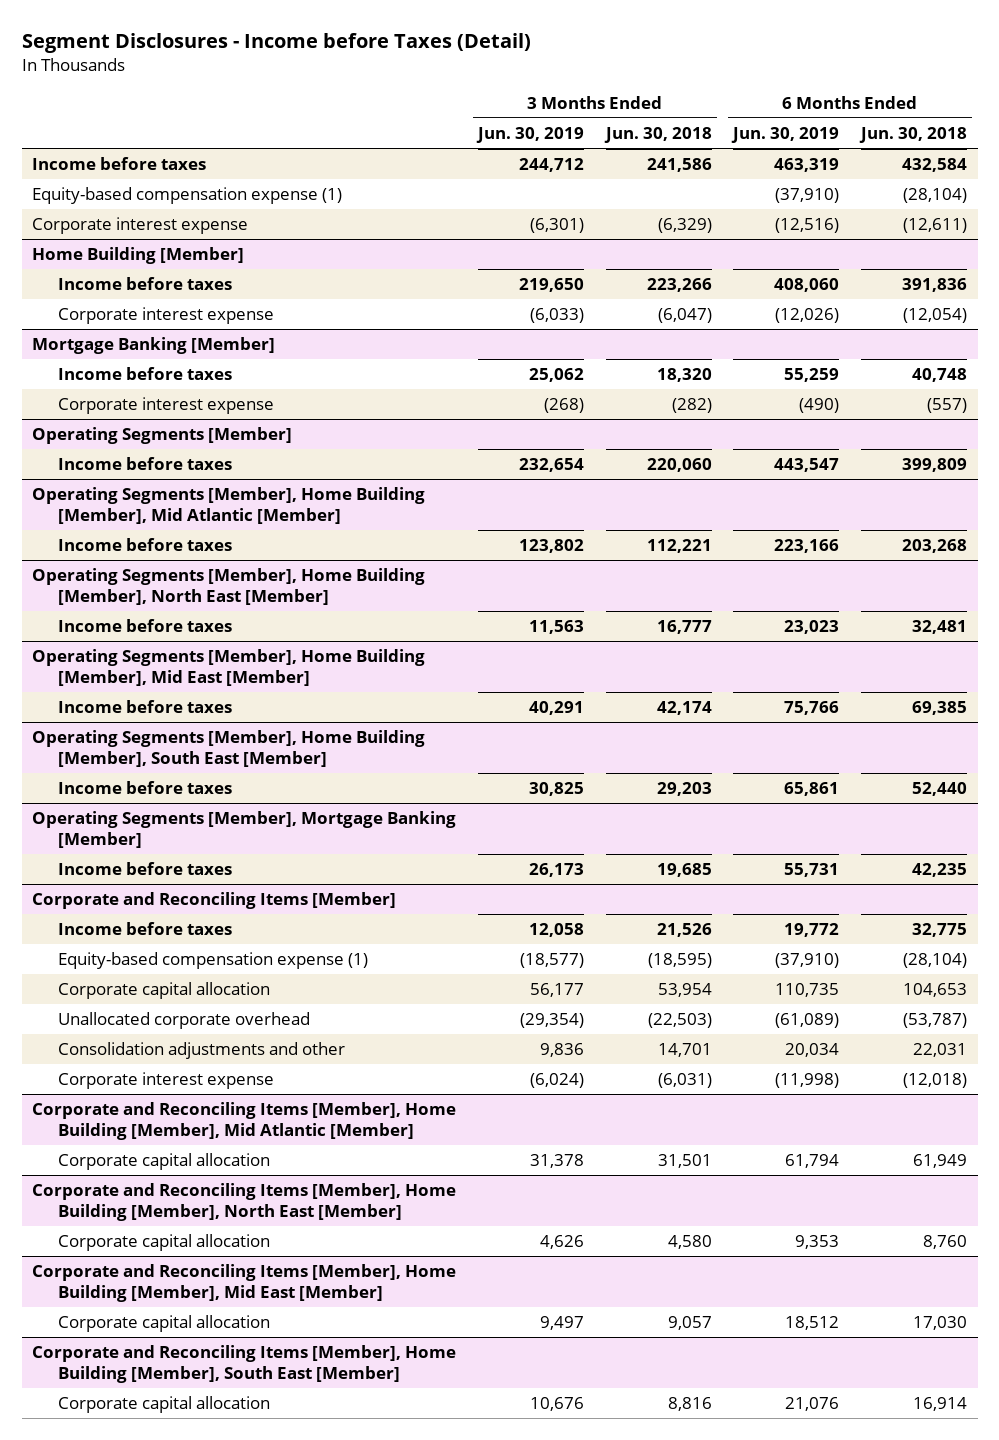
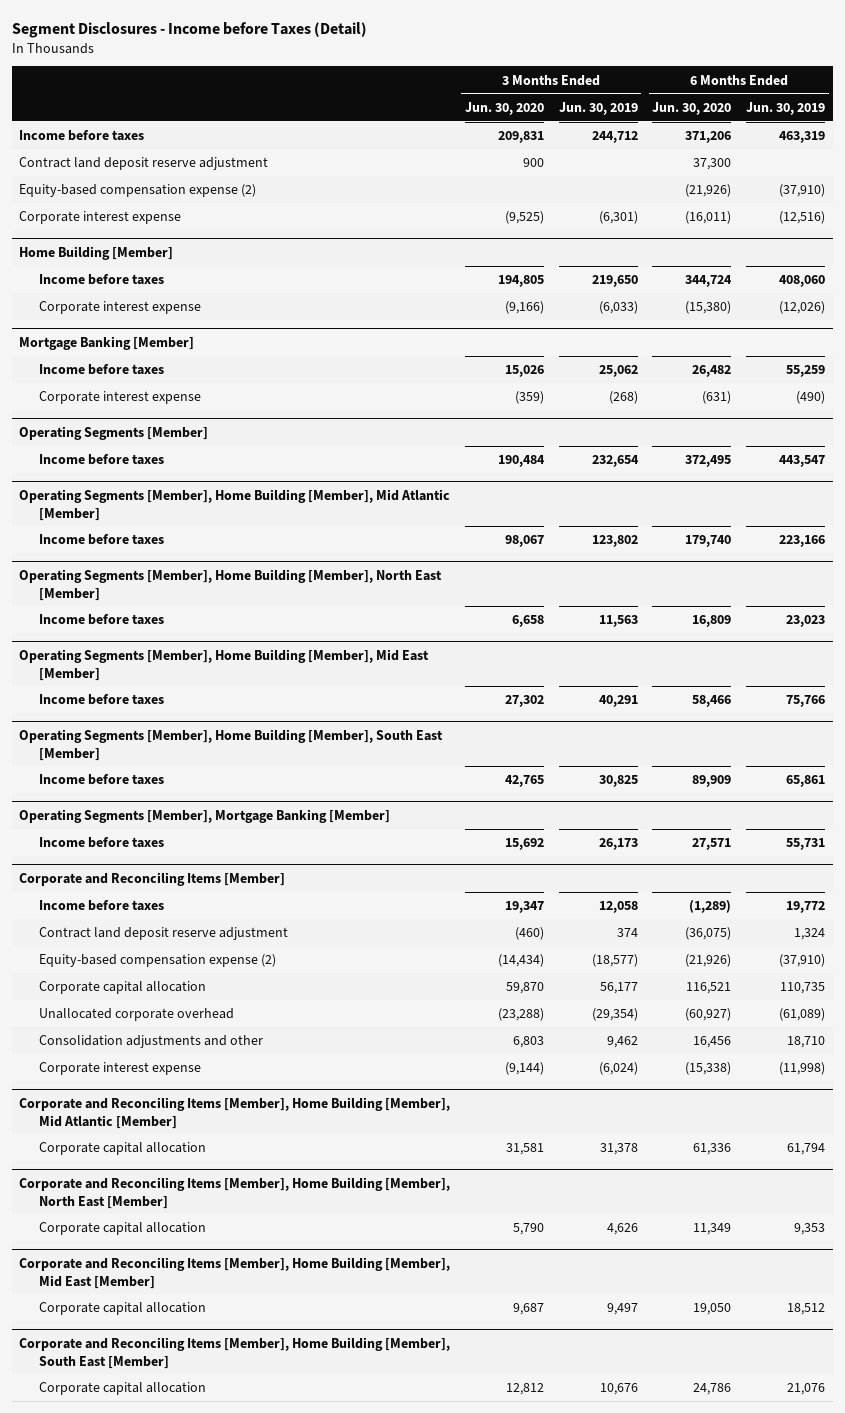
- | 3 Months Ended Jun. 30, 2019 | 3 Months Ended Jun. 30, 2018 | 6 Months Ended Jun. 30, 2019 | 6 Months Ended Jun. 30, 2018
+ | 3 Months Ended Jun. 30, 2020 | 3 Months Ended Jun. 30, 2019 | 6 Months Ended Jun. 30, 2020 | 6 Months Ended Jun. 30, 2019
- Equity-based compensation expense (1) | | | (37,910) | (28,104)
+ Contract land deposit reserve adjustment | 900 | | 37,300 |
+ Equity-based compensation expense (2) | | | (21,926) | (37,910)
@ Corporate and Reconciling Items [Member]
- Equity-based compensation expense (1) | (18,577) | (18,595) | (37,910) | (28,104)
+ Contract land deposit reserve adjustment | (460) | 374 | (36,075) | 1,324
+ Equity-based compensation expense (2) | (14,434) | (18,577) | (21,926) | (37,910)
- Consolidation adjustments and other | 9,836 | 14,701 | 20,034 | 22,031
+ Consolidation adjustments and other | 6,803 | 9,462 | 16,456 | 18,710

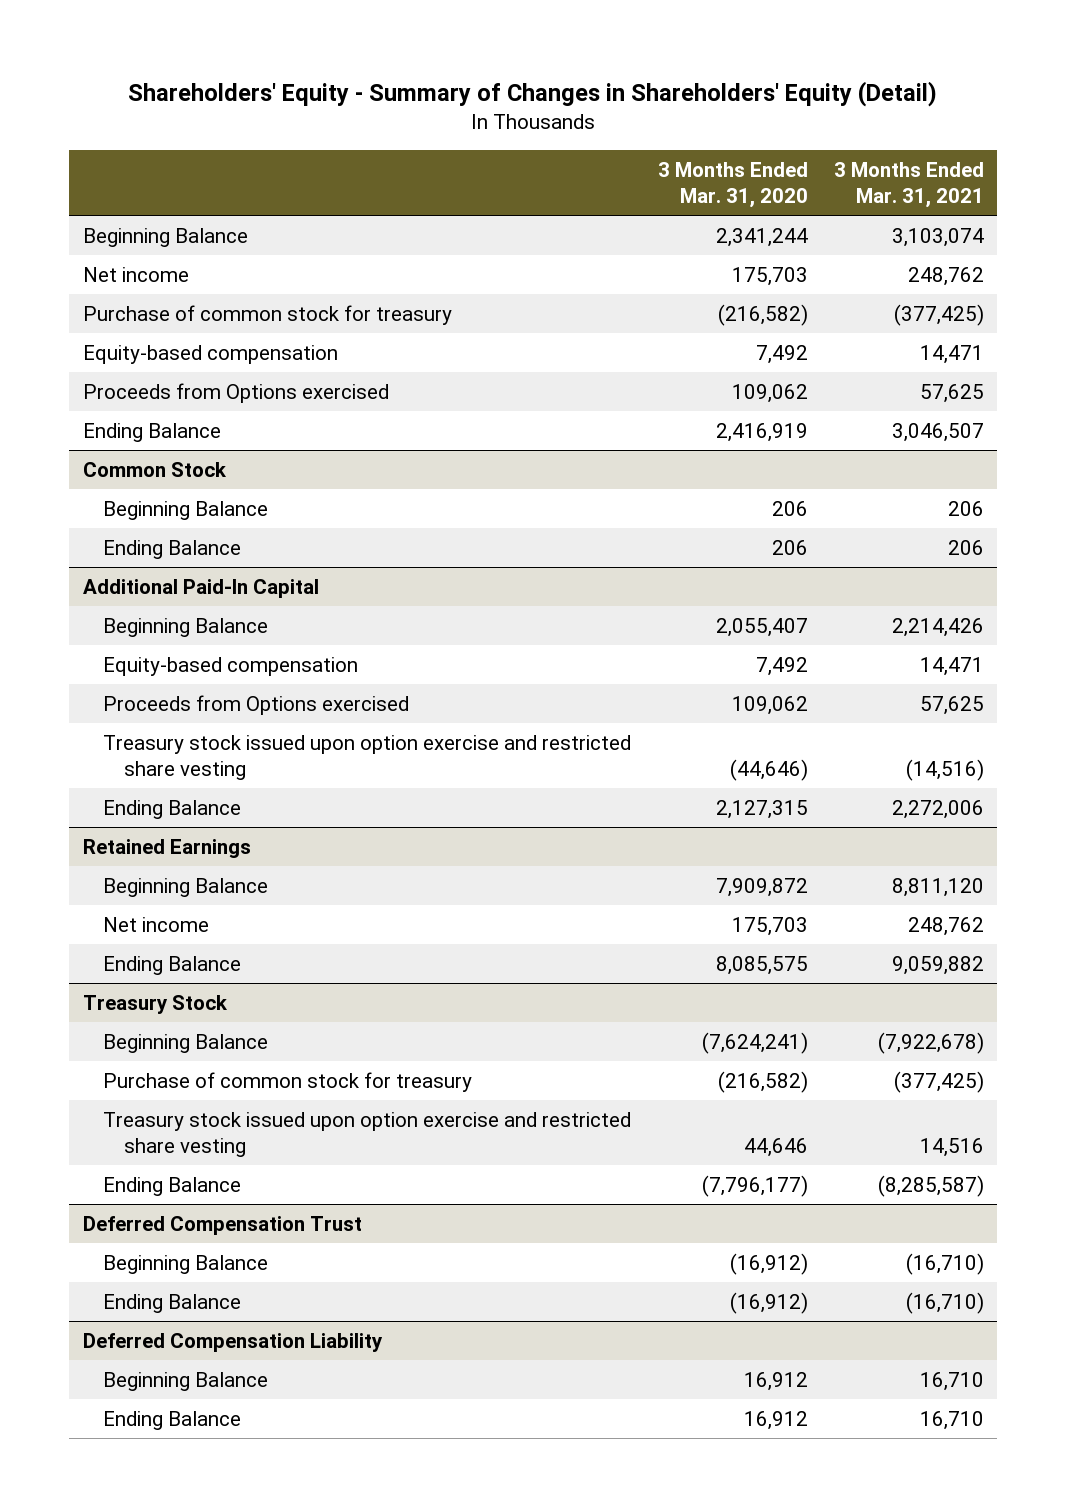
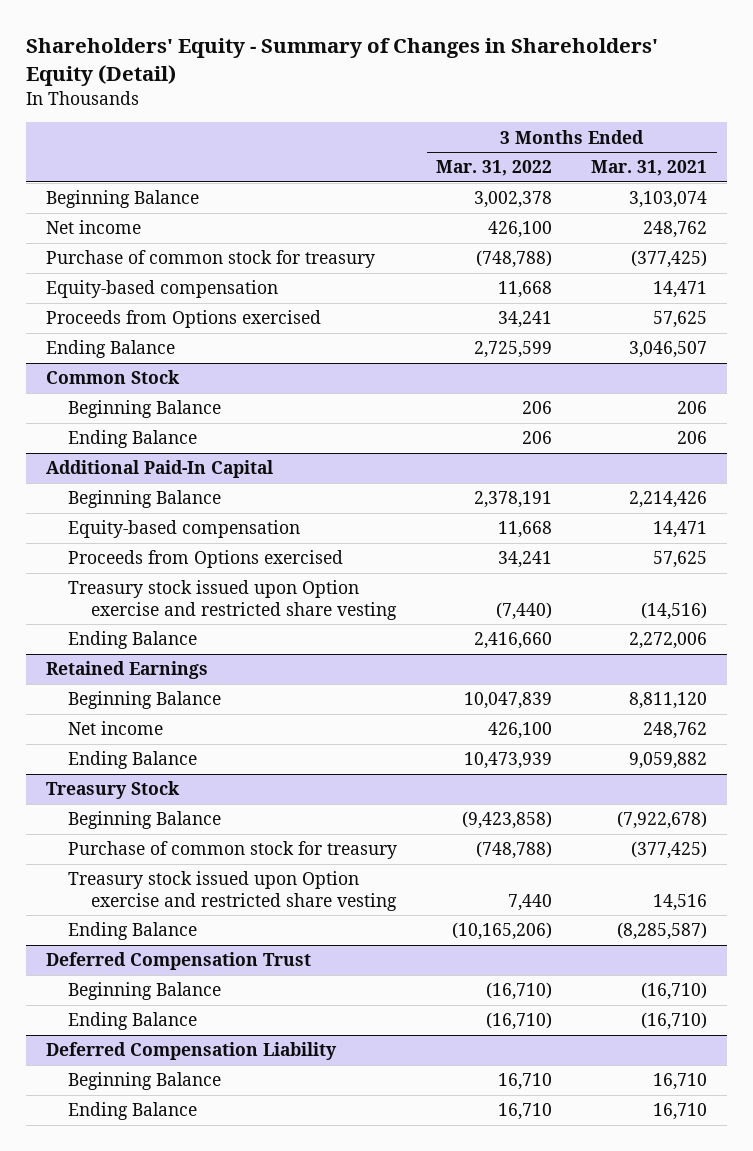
- | 3 Months Ended Mar. 31, 2020 | 3 Months Ended Mar. 31, 2021
+ | 3 Months Ended Mar. 31, 2022 | 3 Months Ended Mar. 31, 2021
@ Additional Paid-In Capital
- Treasury stock issued upon option exercise and restricted share vesting | (44,646) | (14,516)
+ Treasury stock issued upon Option exercise and restricted share vesting | (7,440) | (14,516)
@ Treasury Stock
- Treasury stock issued upon option exercise and restricted share vesting | 44,646 | 14,516
+ Treasury stock issued upon Option exercise and restricted share vesting | 7,440 | 14,516

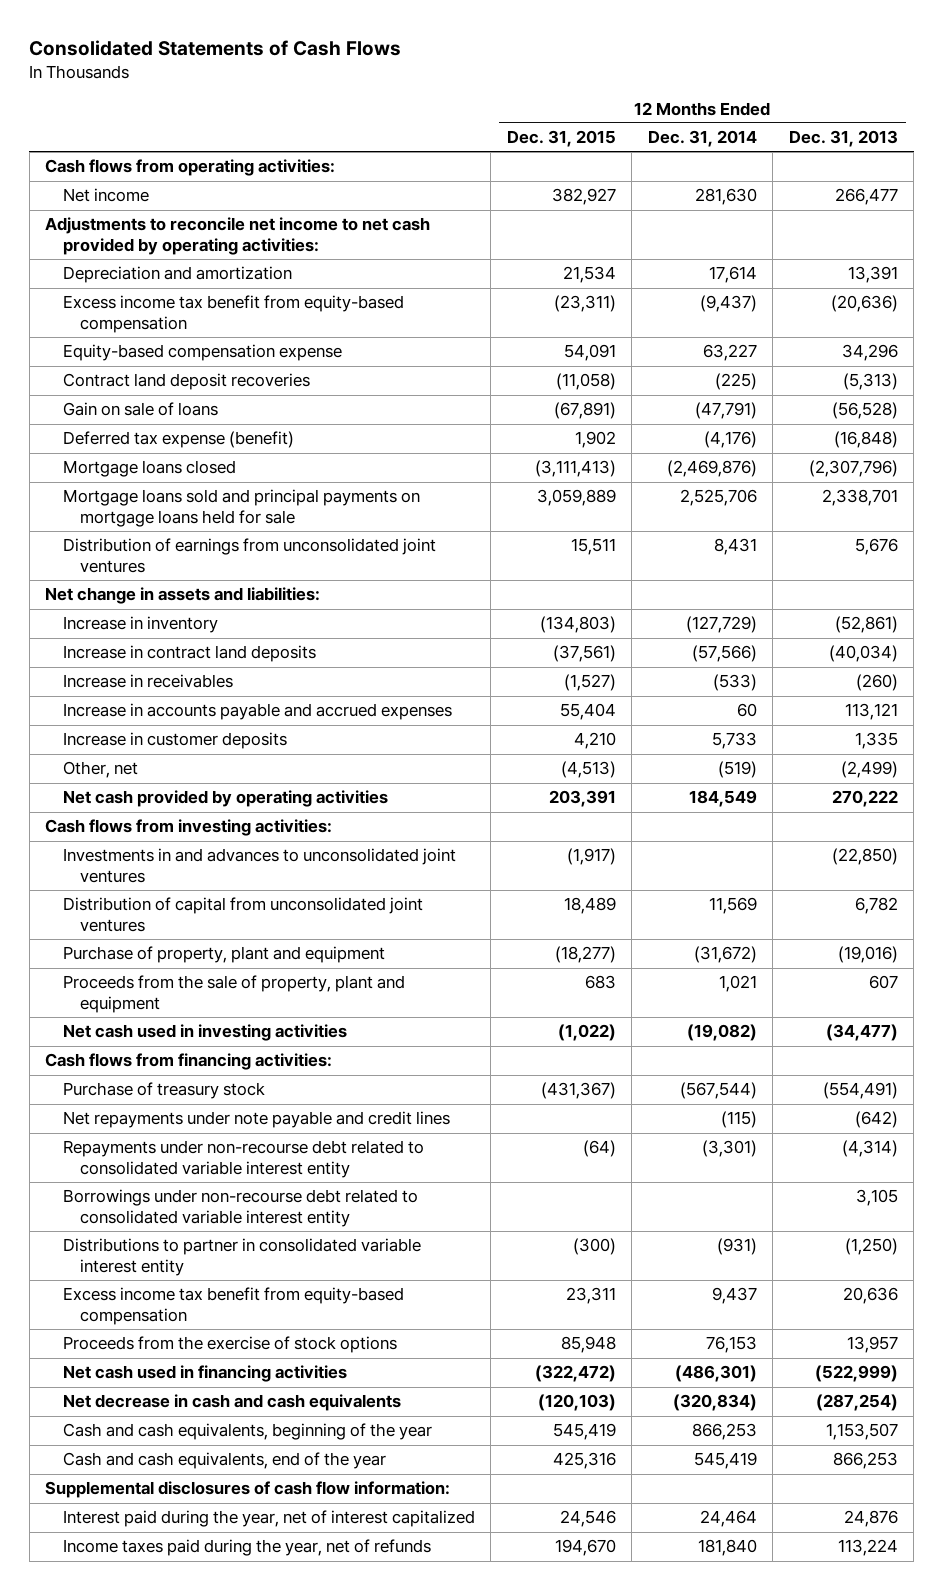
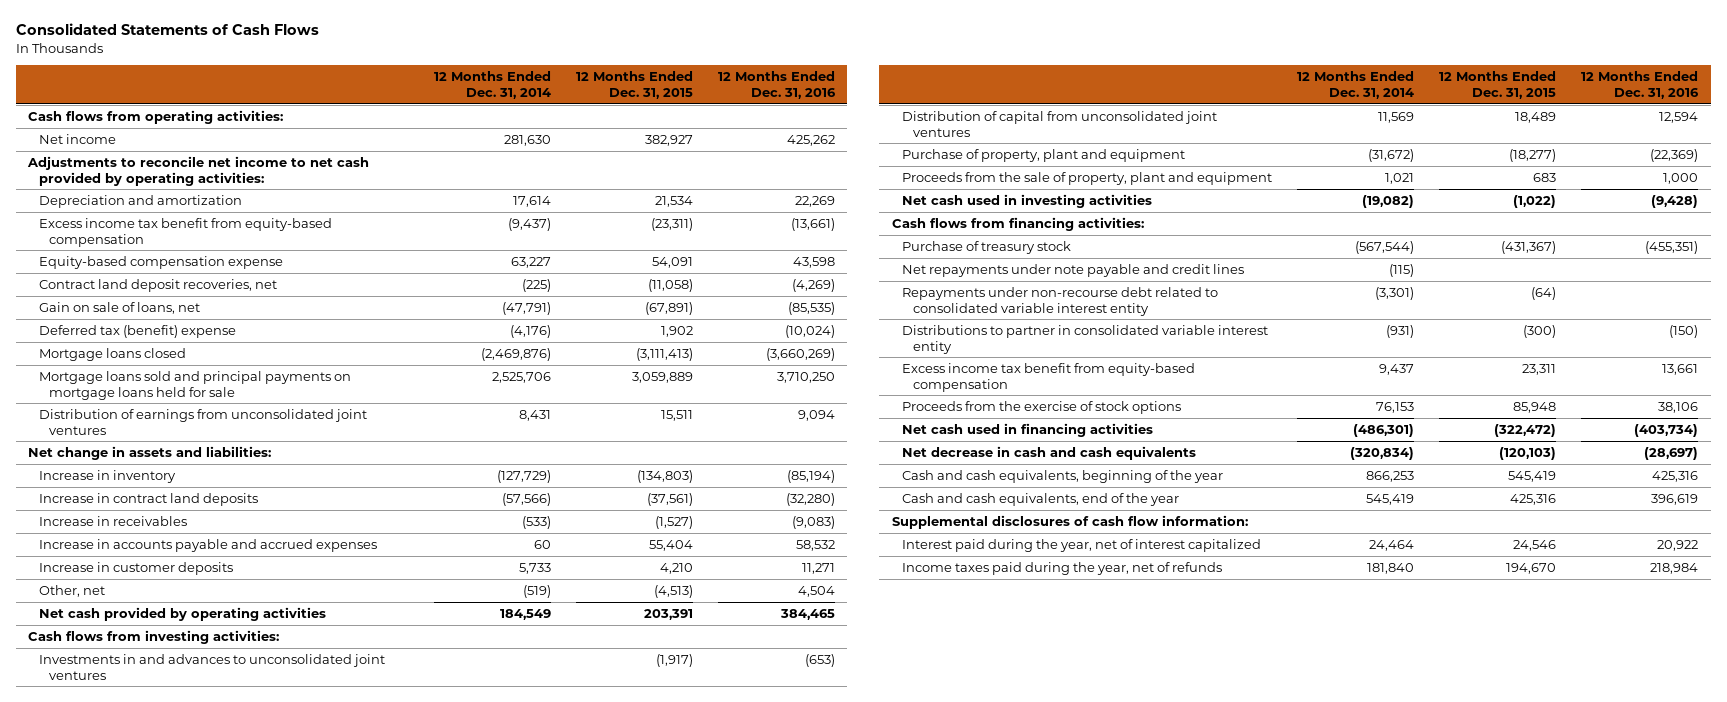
- | 12 Months Ended Dec. 31, 2015 | 12 Months Ended Dec. 31, 2014 | 12 Months Ended Dec. 31, 2013
+ | 12 Months Ended Dec. 31, 2014 | 12 Months Ended Dec. 31, 2015 | 12 Months Ended Dec. 31, 2016
- Contract land deposit recoveries | (11,058) | (225) | (5,313)
- Gain on sale of loans | (67,891) | (47,791) | (56,528)
- Deferred tax expense (benefit) | 1,902 | (4,176) | (16,848)
+ Contract land deposit recoveries, net | (225) | (11,058) | (4,269)
+ Gain on sale of loans, net | (47,791) | (67,891) | (85,535)
+ Deferred tax (benefit) expense | (4,176) | 1,902 | (10,024)
- Borrowings under non-recourse debt related to consolidated variable interest entity | | | 3,105

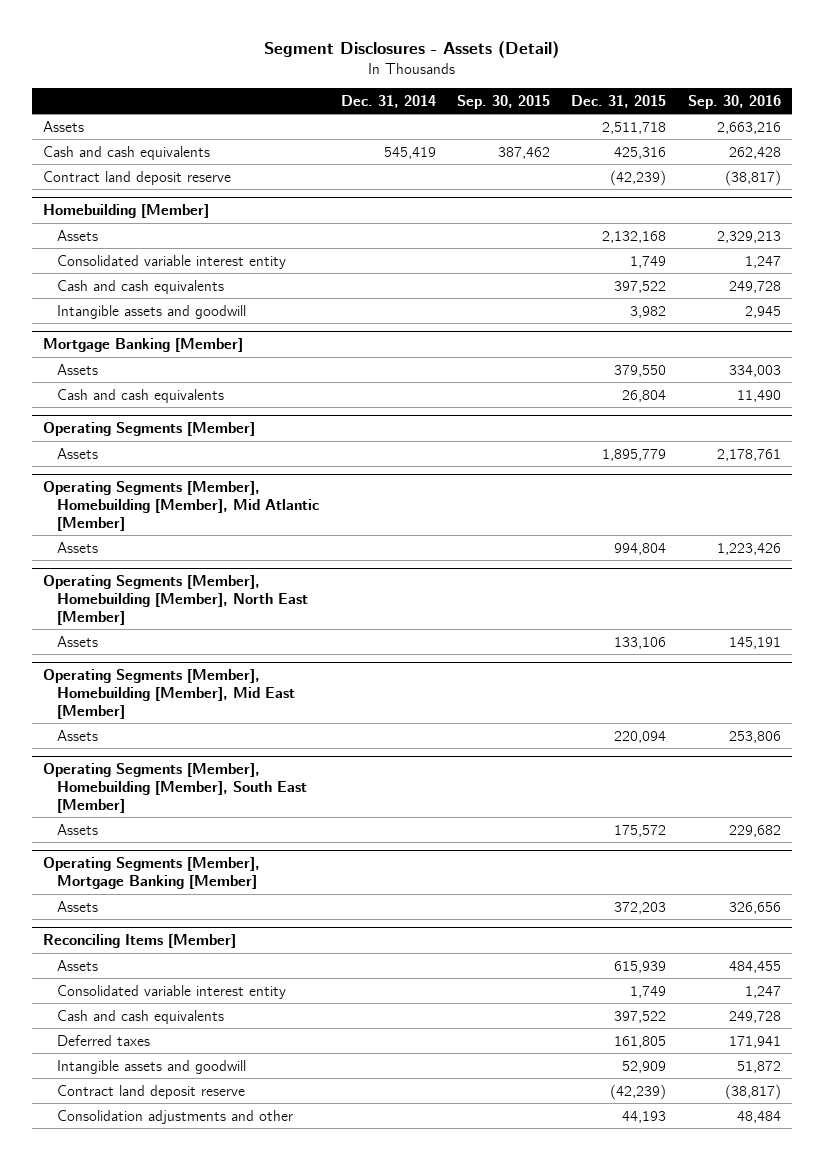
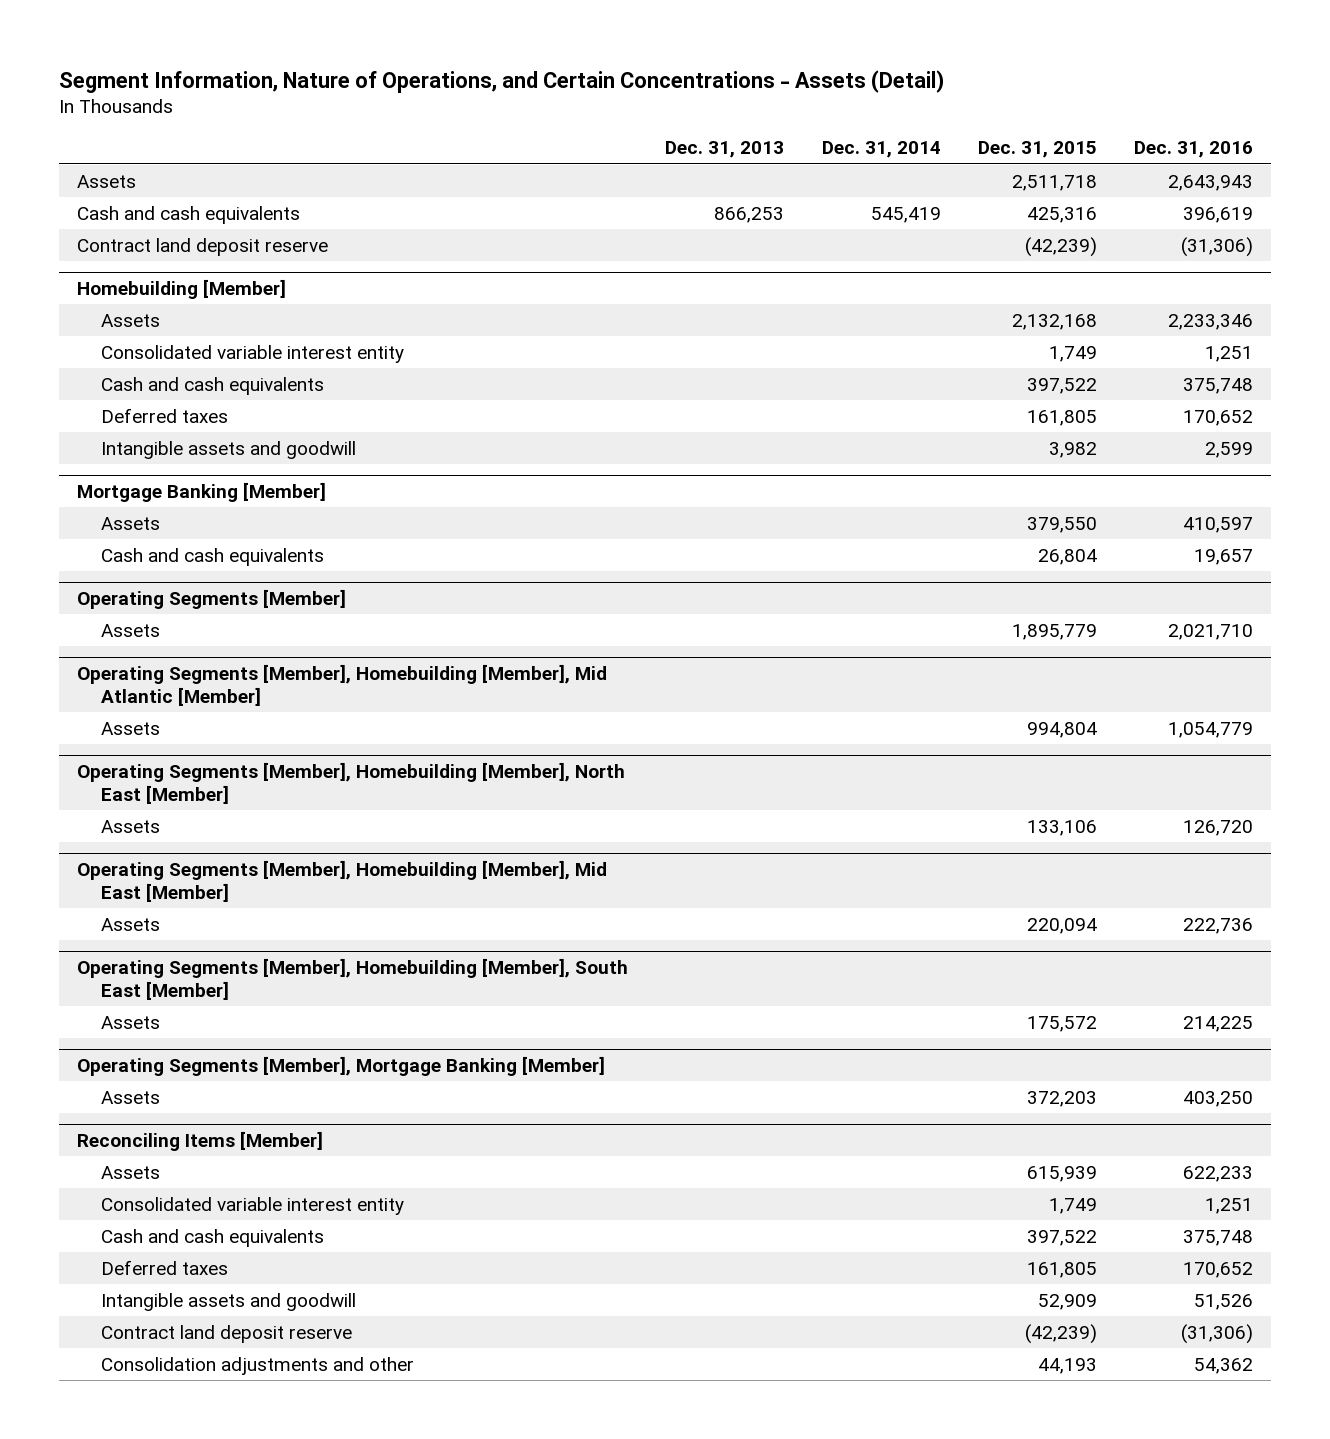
- Segment Disclosures - Assets (Detail)
+ Segment Information, Nature of Operations, and Certain Concentrations - Assets (Detail)
- | Dec. 31, 2014 | Sep. 30, 2015 | Dec. 31, 2015 | Sep. 30, 2016
+ | Dec. 31, 2013 | Dec. 31, 2014 | Dec. 31, 2015 | Dec. 31, 2016
@ Homebuilding [Member]
+ Deferred taxes | | | 161,805 | 170,652

